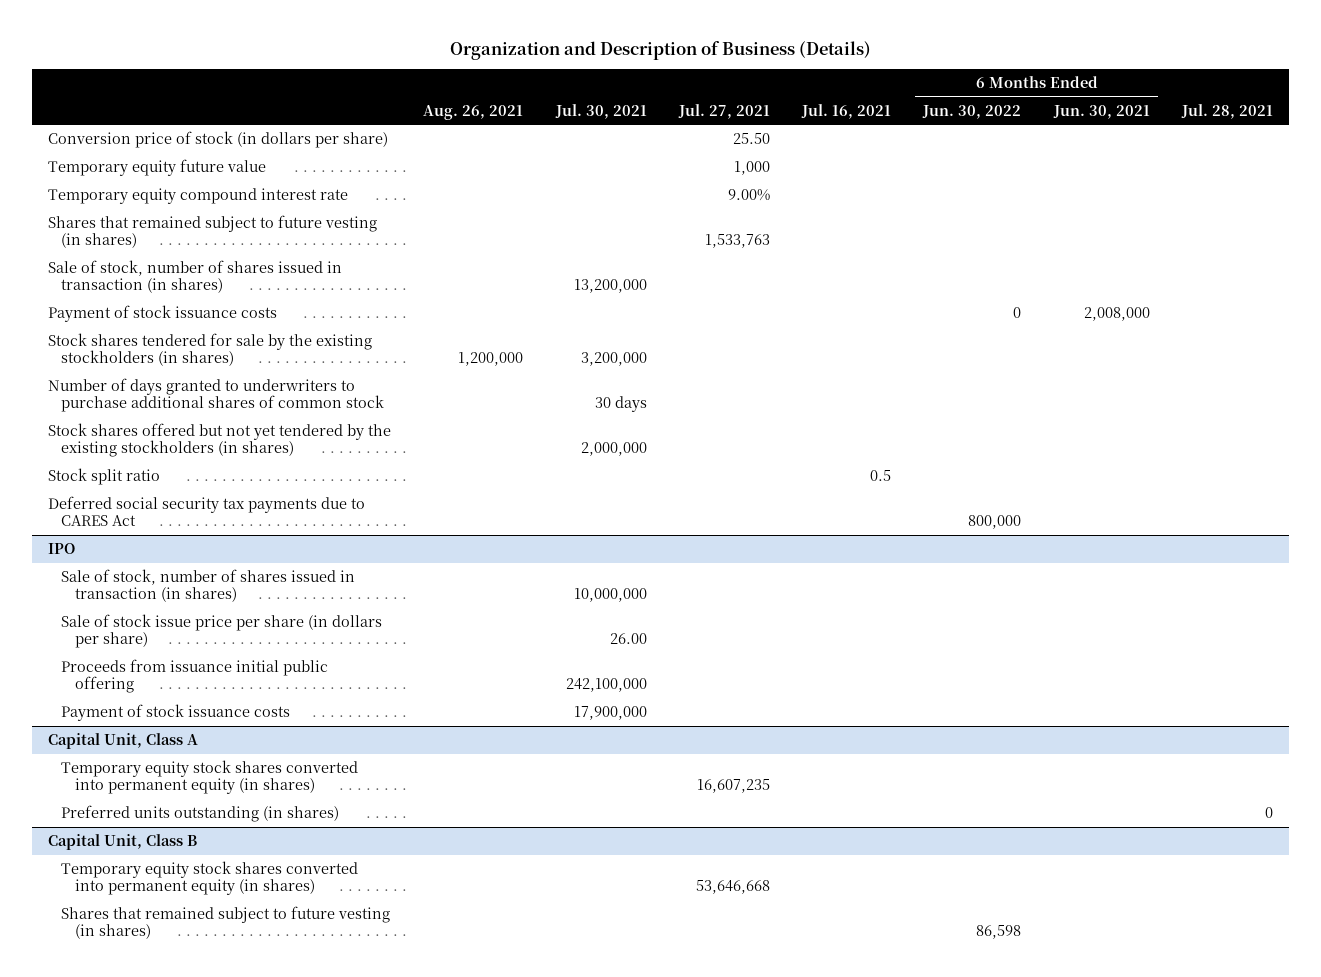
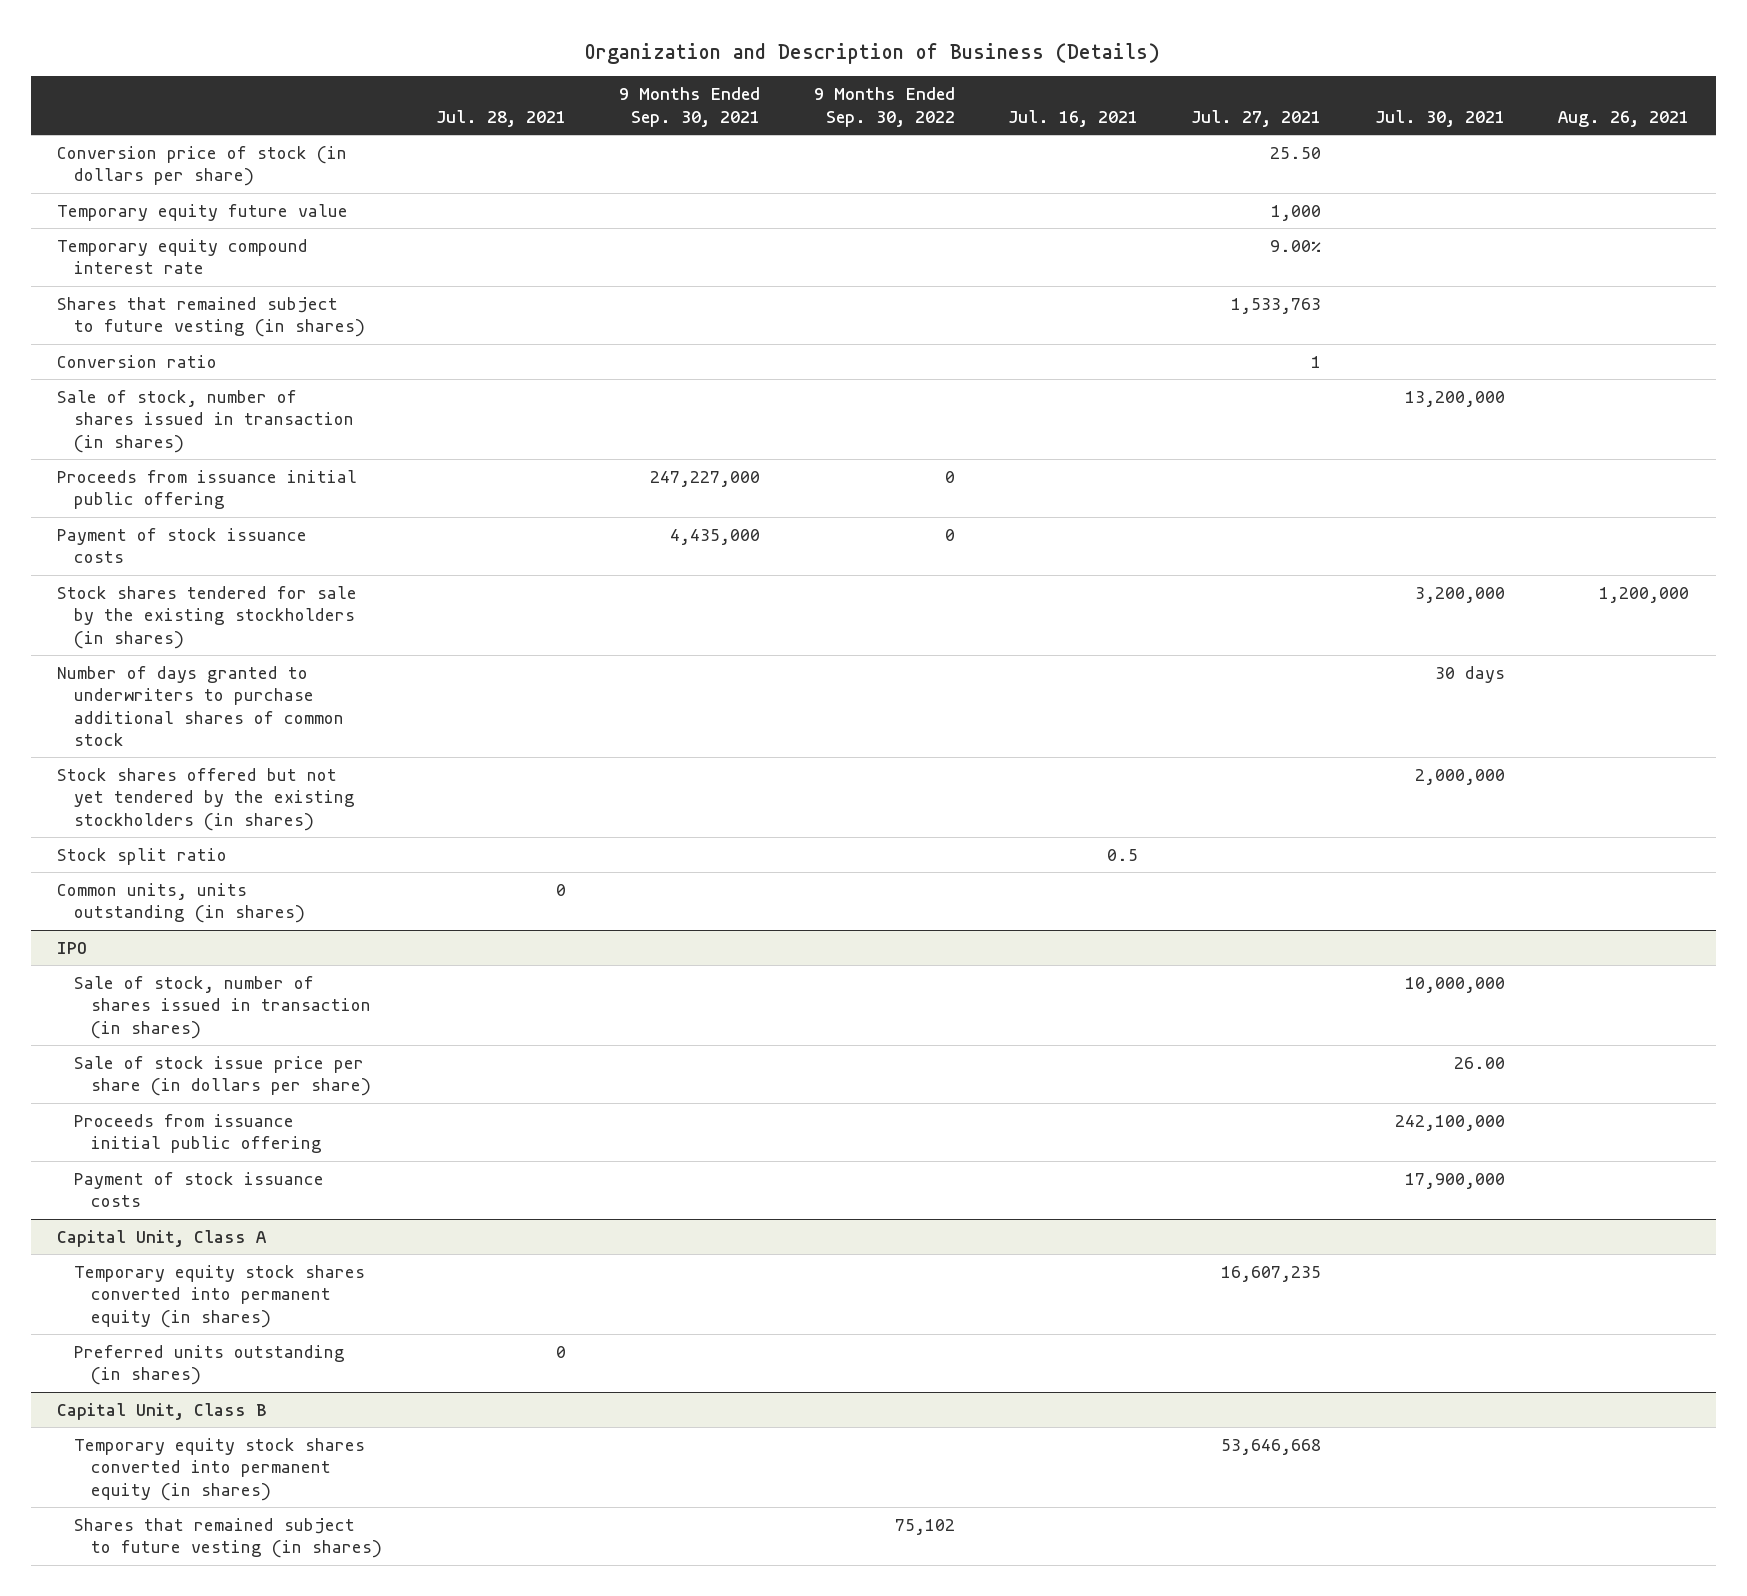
- | Aug. 26, 2021 | Jul. 30, 2021 | Jul. 27, 2021 | Jul. 16, 2021 | 6 Months Ended Jun. 30, 2022 | 6 Months Ended Jun. 30, 2021 | Jul. 28, 2021
+ | Jul. 28, 2021 | 9 Months Ended Sep. 30, 2021 | 9 Months Ended Sep. 30, 2022 | Jul. 16, 2021 | Jul. 27, 2021 | Jul. 30, 2021 | Aug. 26, 2021
+ Conversion ratio | | | | | 1 | |
+ Proceeds from issuance initial public offering | | 247,227,000 | 0 | | | |
- Deferred social security tax payments due to CARES Act | | | | | 800,000 | |
+ Common units, units outstanding (in shares) | 0 | | | | | |

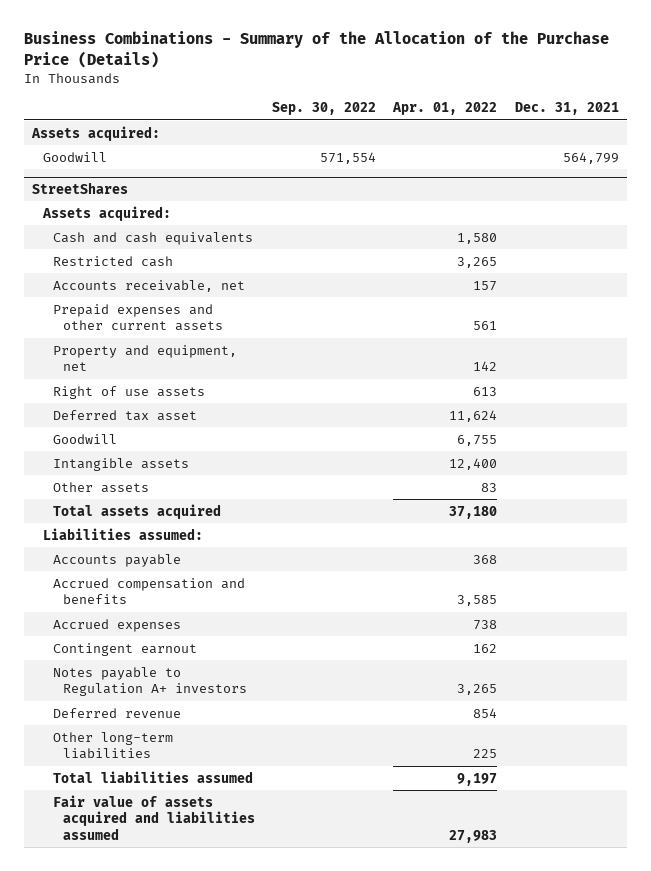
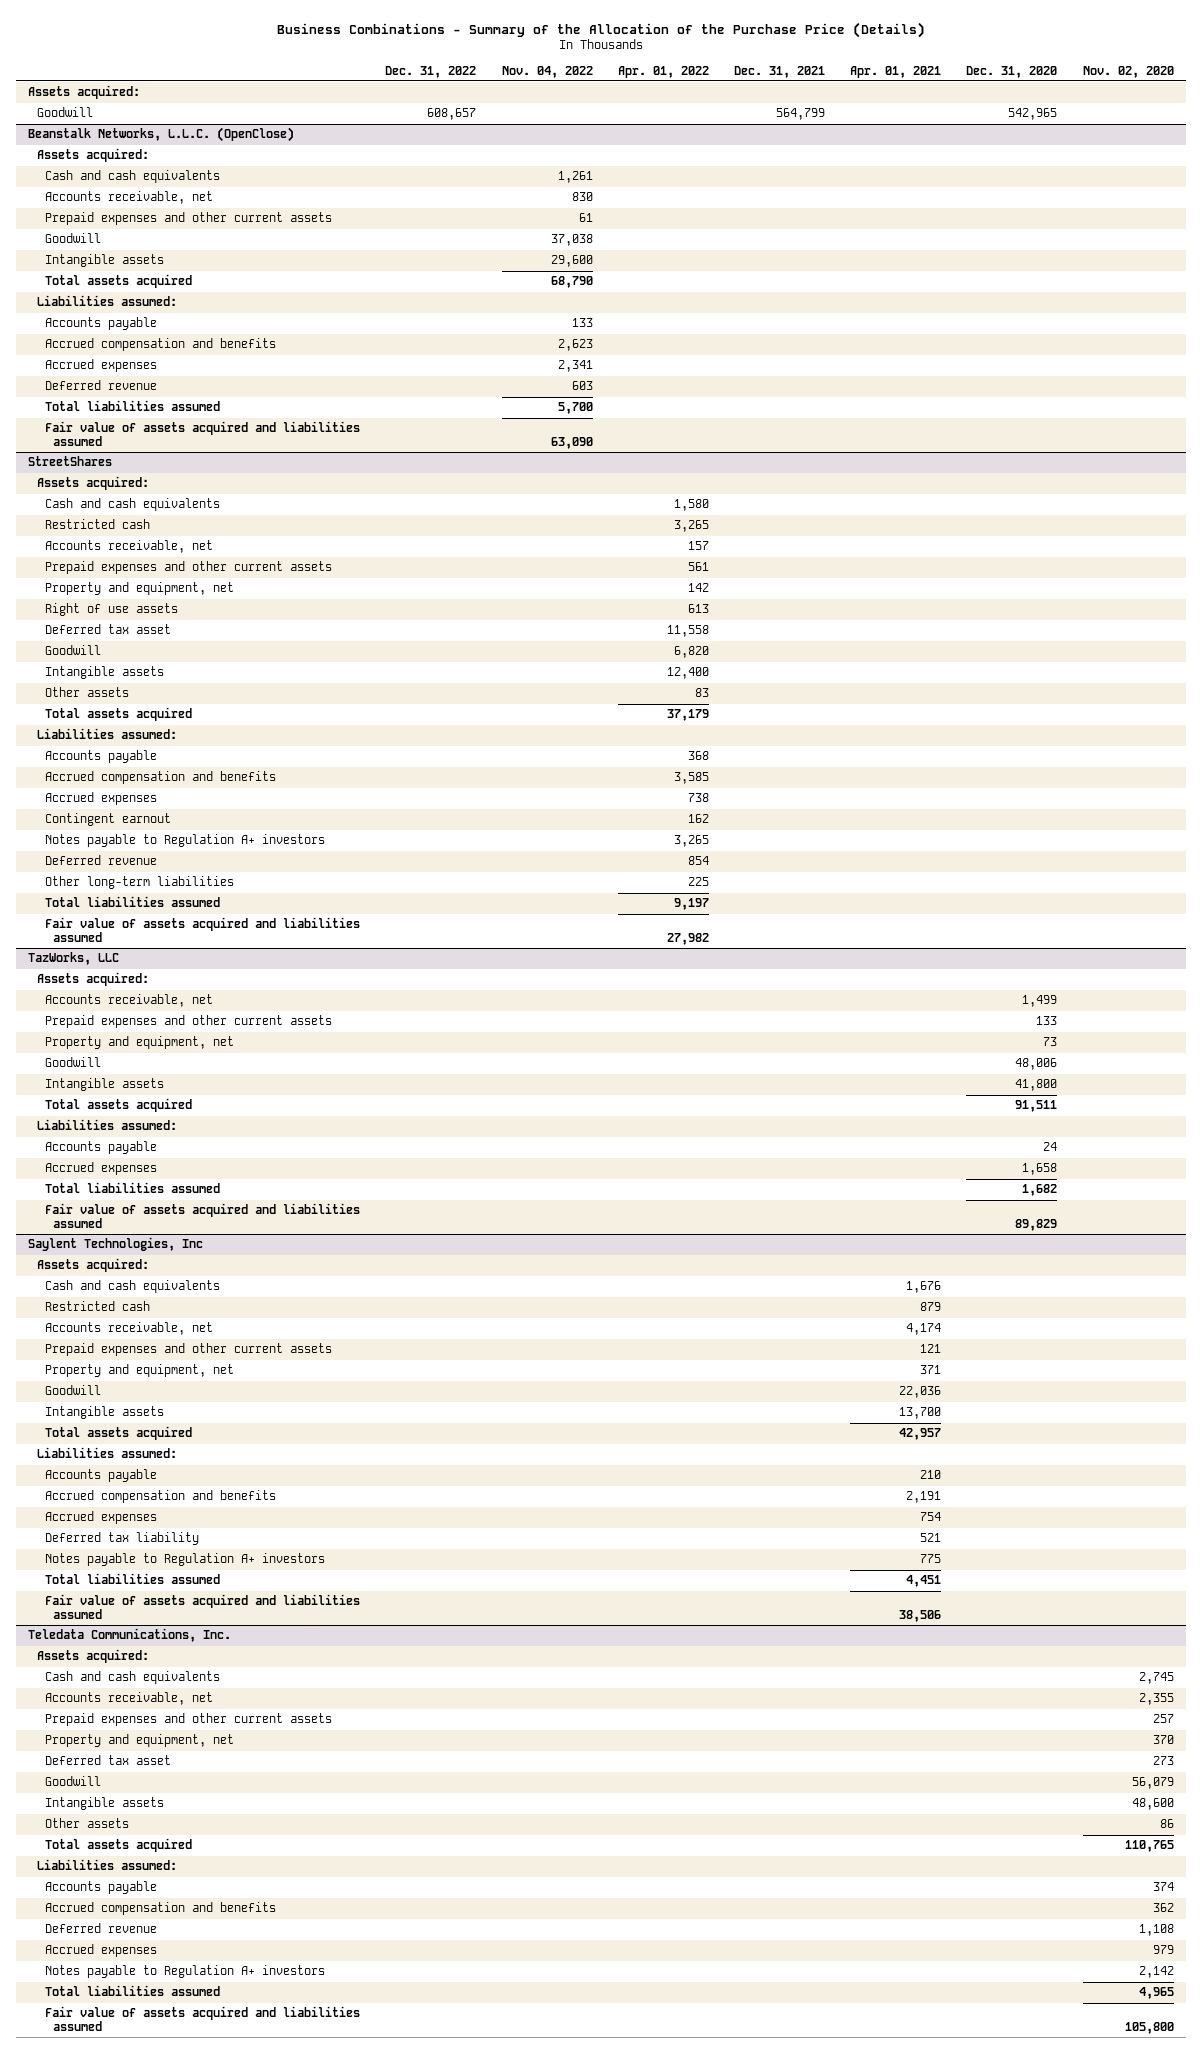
- | Sep. 30, 2022 | Apr. 01, 2022 | Dec. 31, 2021
+ | Dec. 31, 2022 | Nov. 04, 2022 | Apr. 01, 2022 | Dec. 31, 2021 | Apr. 01, 2021 | Dec. 31, 2020 | Nov. 02, 2020
+ Beanstalk Networks, L.L.C. (OpenClose)
+ Assets acquired:
+ Cash and cash equivalents | | 1,261 | | | | |
+ Accounts receivable, net | | 830 | | | | |
+ Prepaid expenses and other current assets | | 61 | | | | |
+ Goodwill | | 37,038 | | | | |
+ Intangible assets | | 29,600 | | | | |
+ Total assets acquired | | 68,790 | | | | |
+ Liabilities assumed:
+ Accounts payable | | 133 | | | | |
+ Accrued compensation and benefits | | 2,623 | | | | |
+ Accrued expenses | | 2,341 | | | | |
+ Deferred revenue | | 603 | | | | |
+ Total liabilities assumed | | 5,700 | | | | |
+ Fair value of assets acquired and liabilities assumed | | 63,090 | | | | |
@ StreetShares
- Deferred tax asset | | 11,624 |
- Goodwill | | 6,755 |
+ Deferred tax asset | | | 11,558 | | | |
+ Goodwill | | | 6,820 | | | |
- Total assets acquired | | 37,180 |
+ Total assets acquired | | | 37,179 | | | |
- Fair value of assets acquired and liabilities assumed | | 27,983 |
+ Fair value of assets acquired and liabilities assumed | | | 27,982 | | | |
+ TazWorks, LLC
+ Assets acquired:
+ Accounts receivable, net | | | | | | 1,499 |
+ Prepaid expenses and other current assets | | | | | | 133 |
+ Property and equipment, net | | | | | | 73 |
+ Goodwill | | | | | | 48,006 |
+ Intangible assets | | | | | | 41,800 |
+ Total assets acquired | | | | | | 91,511 |
+ Liabilities assumed:
+ Accounts payable | | | | | | 24 |
+ Accrued expenses | | | | | | 1,658 |
+ Total liabilities assumed | | | | | | 1,682 |
+ Fair value of assets acquired and liabilities assumed | | | | | | 89,829 |
+ Saylent Technologies, Inc
+ Assets acquired:
+ Cash and cash equivalents | | | | | 1,676 | |
+ Restricted cash | | | | | 879 | |
+ Accounts receivable, net | | | | | 4,174 | |
+ Prepaid expenses and other current assets | | | | | 121 | |
+ Property and equipment, net | | | | | 371 | |
+ Goodwill | | | | | 22,036 | |
+ Intangible assets | | | | | 13,700 | |
+ Total assets acquired | | | | | 42,957 | |
+ Liabilities assumed:
+ Accounts payable | | | | | 210 | |
+ Accrued compensation and benefits | | | | | 2,191 | |
+ Accrued expenses | | | | | 754 | |
+ Deferred tax liability | | | | | 521 | |
+ Notes payable to Regulation A+ investors | | | | | 775 | |
+ Total liabilities assumed | | | | | 4,451 | |
+ Fair value of assets acquired and liabilities assumed | | | | | 38,506 | |
+ Teledata Communications, Inc.
+ Assets acquired:
+ Cash and cash equivalents | | | | | | | 2,745
+ Accounts receivable, net | | | | | | | 2,355
+ Prepaid expenses and other current assets | | | | | | | 257
+ Property and equipment, net | | | | | | | 370
+ Deferred tax asset | | | | | | | 273
+ Goodwill | | | | | | | 56,079
+ Intangible assets | | | | | | | 48,600
+ Other assets | | | | | | | 86
+ Total assets acquired | | | | | | | 110,765
+ Liabilities assumed:
+ Accounts payable | | | | | | | 374
+ Accrued compensation and benefits | | | | | | | 362
+ Deferred revenue | | | | | | | 1,108
+ Accrued expenses | | | | | | | 979
+ Notes payable to Regulation A+ investors | | | | | | | 2,142
+ Total liabilities assumed | | | | | | | 4,965
+ Fair value of assets acquired and liabilities assumed | | | | | | | 105,800

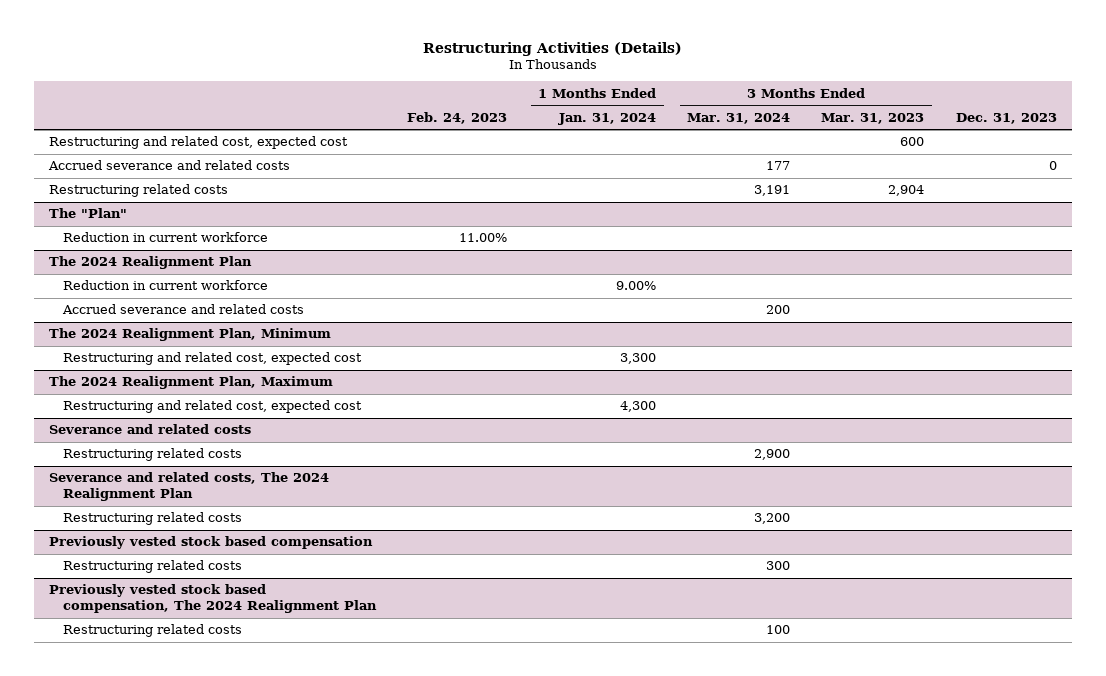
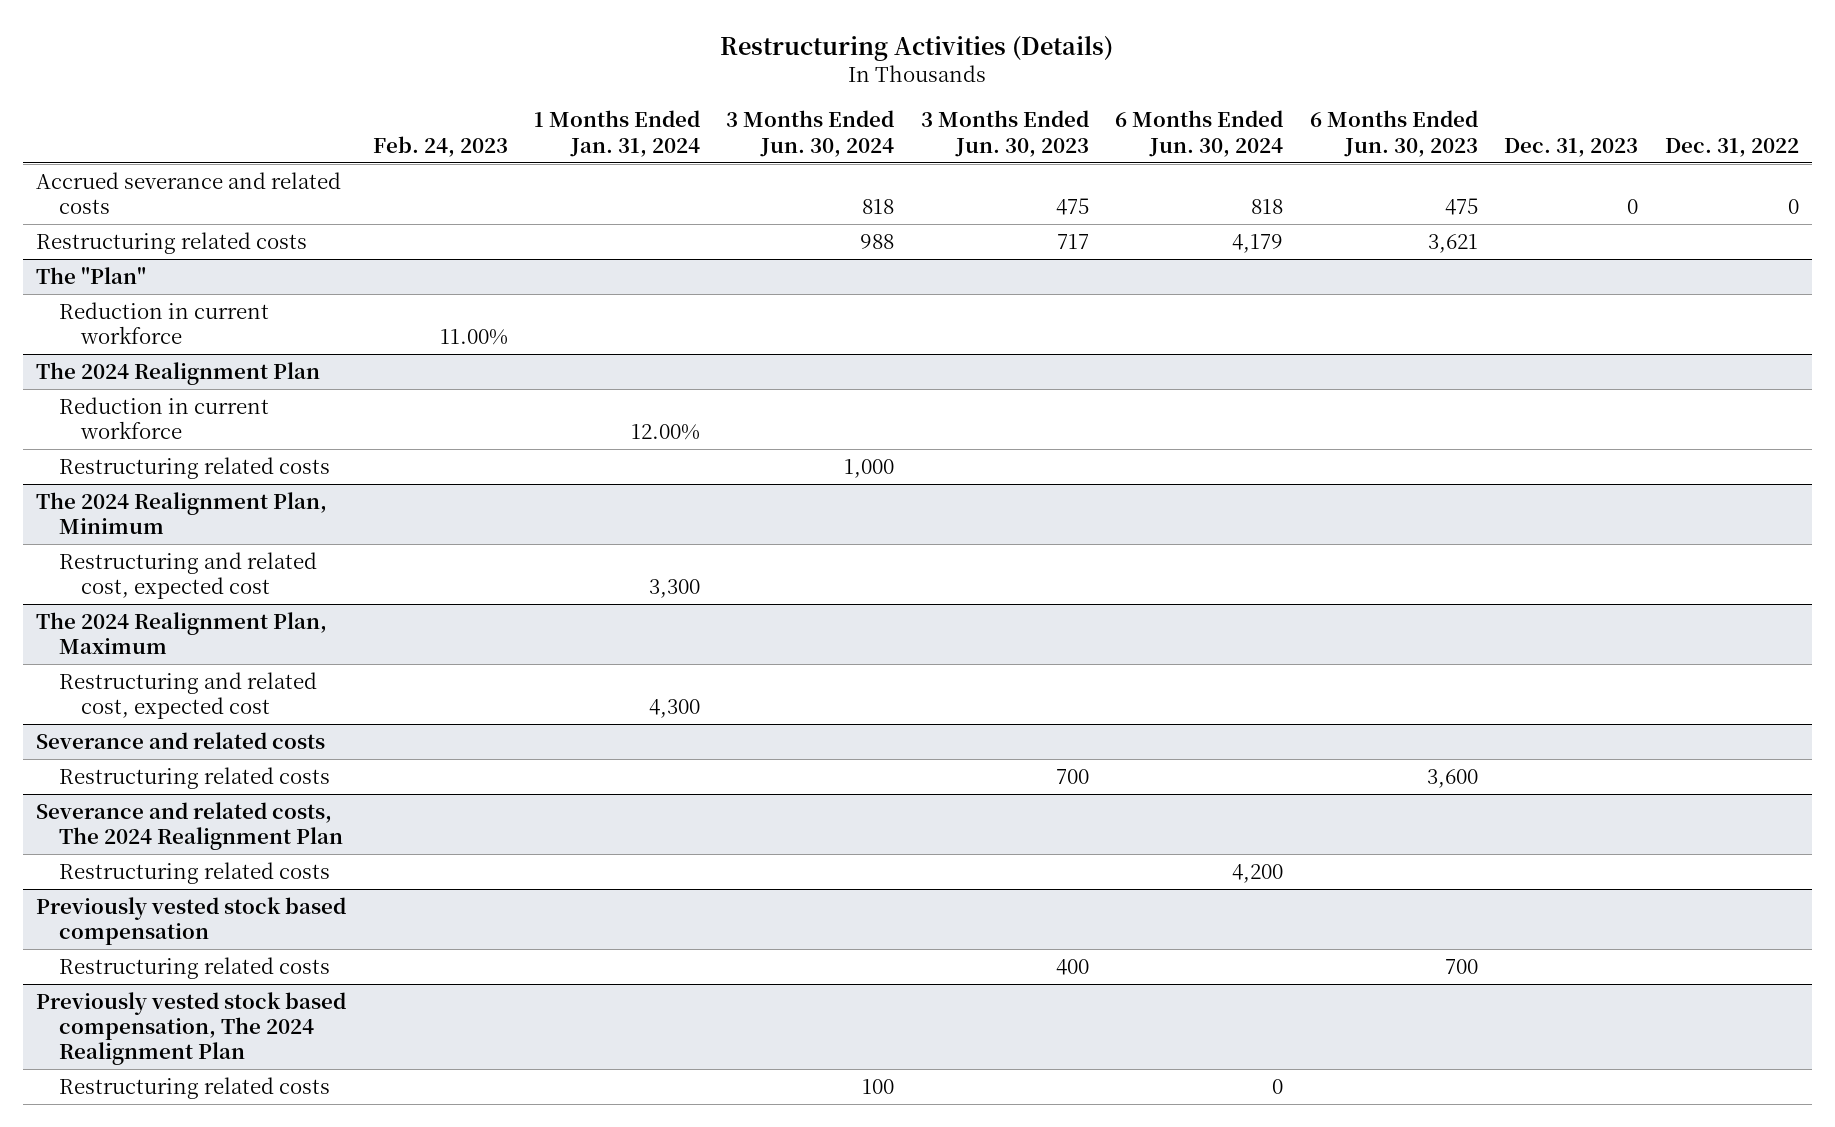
- | Feb. 24, 2023 | 1 Months Ended Jan. 31, 2024 | 3 Months Ended Mar. 31, 2024 | 3 Months Ended Mar. 31, 2023 | Dec. 31, 2023
+ | Feb. 24, 2023 | 1 Months Ended Jan. 31, 2024 | 3 Months Ended Jun. 30, 2024 | 3 Months Ended Jun. 30, 2023 | 6 Months Ended Jun. 30, 2024 | 6 Months Ended Jun. 30, 2023 | Dec. 31, 2023 | Dec. 31, 2022
- Restructuring and related cost, expected cost | | | | 600 |
@ The 2024 Realignment Plan
- Reduction in current workforce | | 9.00% | | |
- Accrued severance and related costs | | | 200 | |
+ Reduction in current workforce | | 12.00% | | | | | |
+ Restructuring related costs | | | 1,000 | | | | |

